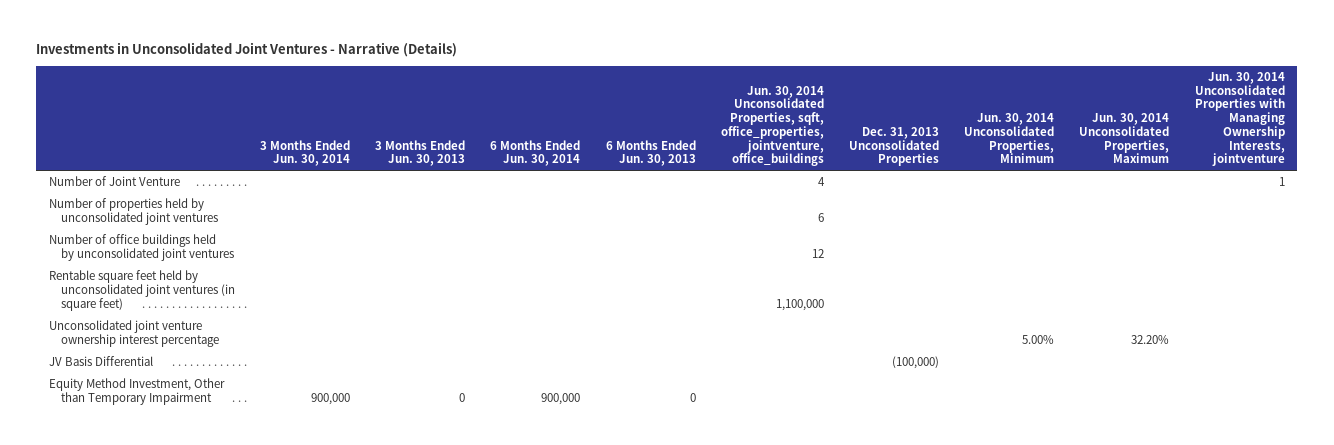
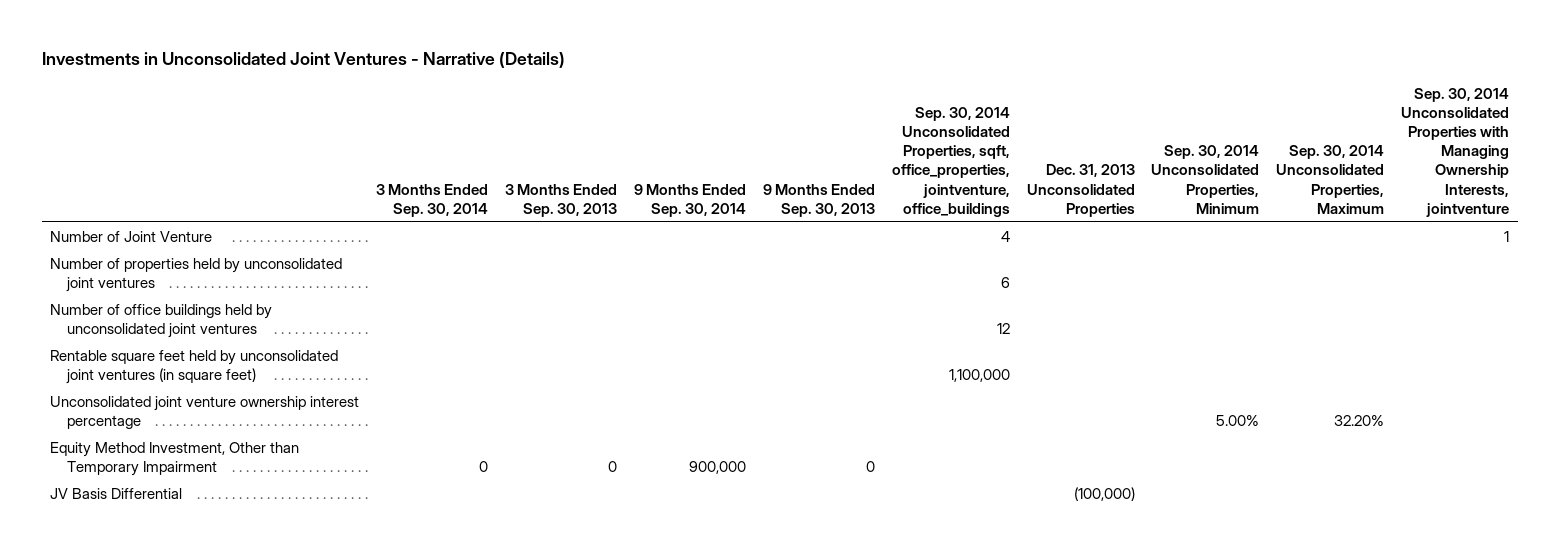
- | 3 Months Ended Jun. 30, 2014 | 3 Months Ended Jun. 30, 2013 | 6 Months Ended Jun. 30, 2014 | 6 Months Ended Jun. 30, 2013 | Jun. 30, 2014 Unconsolidated Properties, sqft, office_properties, jointventure, office_buildings | Dec. 31, 2013 Unconsolidated Properties | Jun. 30, 2014 Unconsolidated Properties, Minimum | Jun. 30, 2014 Unconsolidated Properties, Maximum | Jun. 30, 2014 Unconsolidated Properties with Managing Ownership Interests, jointventure
+ | 3 Months Ended Sep. 30, 2014 | 3 Months Ended Sep. 30, 2013 | 9 Months Ended Sep. 30, 2014 | 9 Months Ended Sep. 30, 2013 | Sep. 30, 2014 Unconsolidated Properties, sqft, office_properties, jointventure, office_buildings | Dec. 31, 2013 Unconsolidated Properties | Sep. 30, 2014 Unconsolidated Properties, Minimum | Sep. 30, 2014 Unconsolidated Properties, Maximum | Sep. 30, 2014 Unconsolidated Properties with Managing Ownership Interests, jointventure
moved down: JV Basis Differential | | | | | | (100,000) | | |

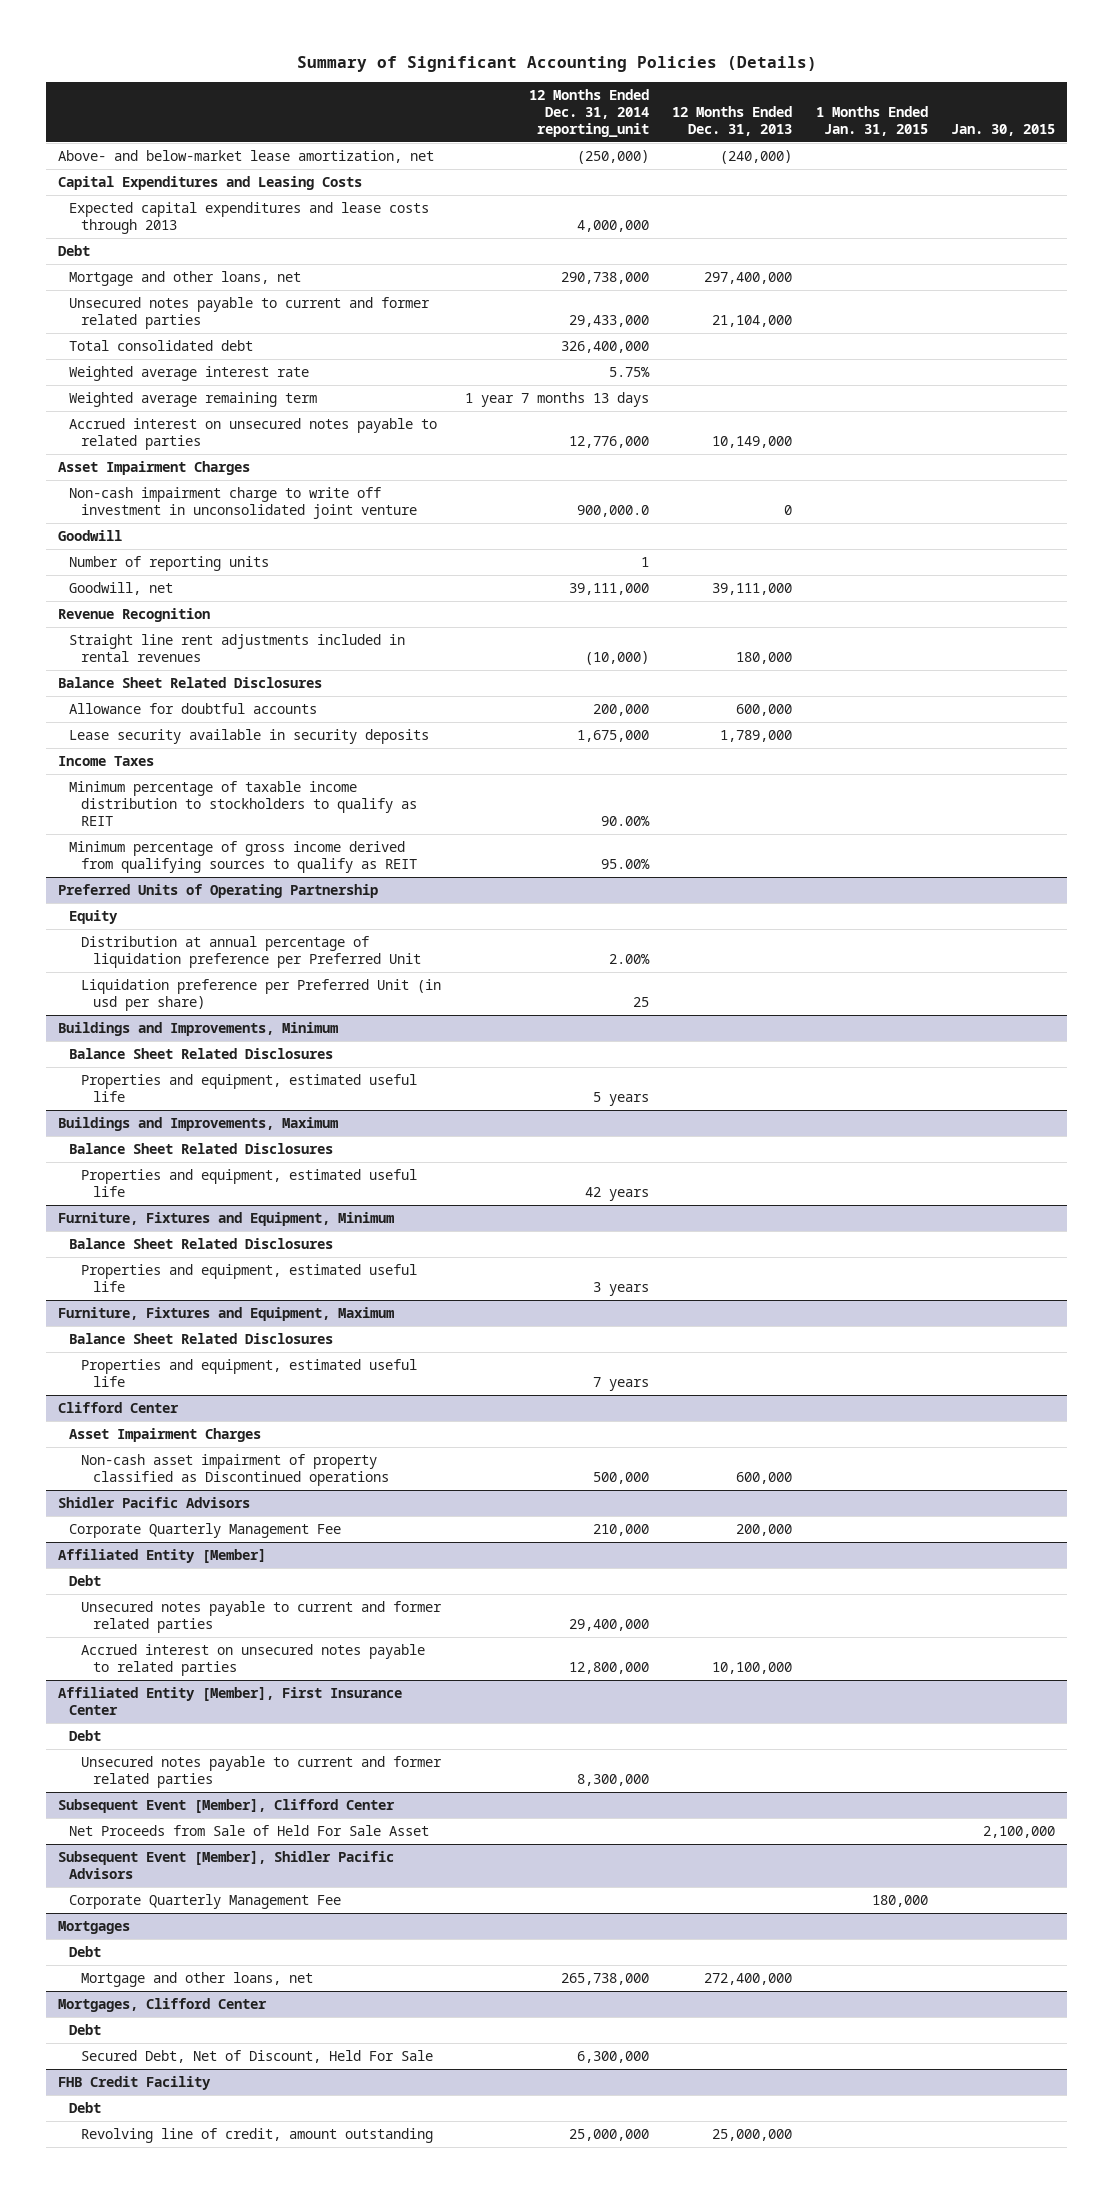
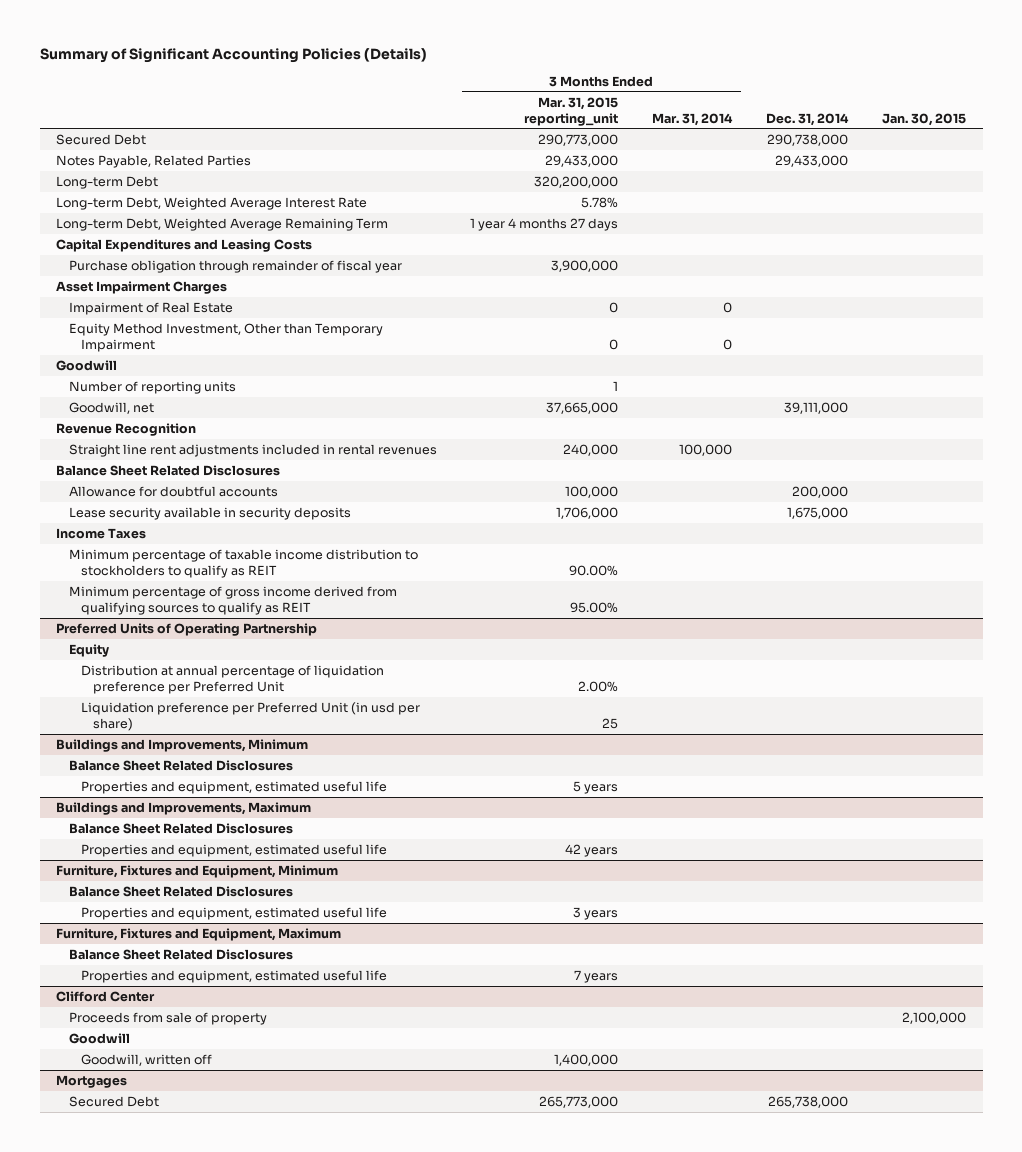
- | 12 Months Ended Dec. 31, 2014 reporting_unit | 12 Months Ended Dec. 31, 2013 | 1 Months Ended Jan. 31, 2015 | Jan. 30, 2015
+ | 3 Months Ended Mar. 31, 2015 reporting_unit | 3 Months Ended Mar. 31, 2014 | Dec. 31, 2014 | Jan. 30, 2015
- Above- and below-market lease amortization, net | (250,000) | (240,000) | |
+ Secured Debt | 290,773,000 | | 290,738,000 |
+ Notes Payable, Related Parties | 29,433,000 | | 29,433,000 |
+ Long-term Debt | 320,200,000 | | |
+ Long-term Debt, Weighted Average Interest Rate | 5.78% | | |
+ Long-term Debt, Weighted Average Remaining Term | 1 year 4 months 27 days | | |
- Expected capital expenditures and lease costs through 2013 | 4,000,000 | | |
- Debt
- Mortgage and other loans, net | 290,738,000 | 297,400,000 | |
- Unsecured notes payable to current and former related parties | 29,433,000 | 21,104,000 | |
- Total consolidated debt | 326,400,000 | | |
- Weighted average interest rate | 5.75% | | |
- Weighted average remaining term | 1 year 7 months 13 days | | |
- Accrued interest on unsecured notes payable to related parties | 12,776,000 | 10,149,000 | |
+ Purchase obligation through remainder of fiscal year | 3,900,000 | | |
- Non-cash impairment charge to write off investment in unconsolidated joint venture | 900,000.0 | 0 | |
+ Impairment of Real Estate | 0 | 0 | |
+ Equity Method Investment, Other than Temporary Impairment | 0 | 0 | |
@ Clifford Center
- Asset Impairment Charges
- Non-cash asset impairment of property classified as Discontinued operations | 500,000 | 600,000 | |
- Shidler Pacific Advisors
- Corporate Quarterly Management Fee | 210,000 | 200,000 | |
- Affiliated Entity [Member]
- Debt
- Unsecured notes payable to current and former related parties | 29,400,000 | | |
- Accrued interest on unsecured notes payable to related parties | 12,800,000 | 10,100,000 | |
- Affiliated Entity [Member], First Insurance Center
- Debt
- Unsecured notes payable to current and former related parties | 8,300,000 | | |
- Subsequent Event [Member], Clifford Center
- Net Proceeds from Sale of Held For Sale Asset | | | | 2,100,000
- Subsequent Event [Member], Shidler Pacific Advisors
- Corporate Quarterly Management Fee | | | 180,000 |
@ Clifford Center
+ Proceeds from sale of property | | | | 2,100,000
+ Goodwill
+ Goodwill, written off | 1,400,000 | | |
@ Mortgages
- Debt
- Mortgage and other loans, net | 265,738,000 | 272,400,000 | |
- Mortgages, Clifford Center
- Debt
- Secured Debt, Net of Discount, Held For Sale | 6,300,000 | | |
- FHB Credit Facility
- Debt
- Revolving line of credit, amount outstanding | 25,000,000 | 25,000,000 | |
@ Mortgages
+ Secured Debt | 265,773,000 | | 265,738,000 |

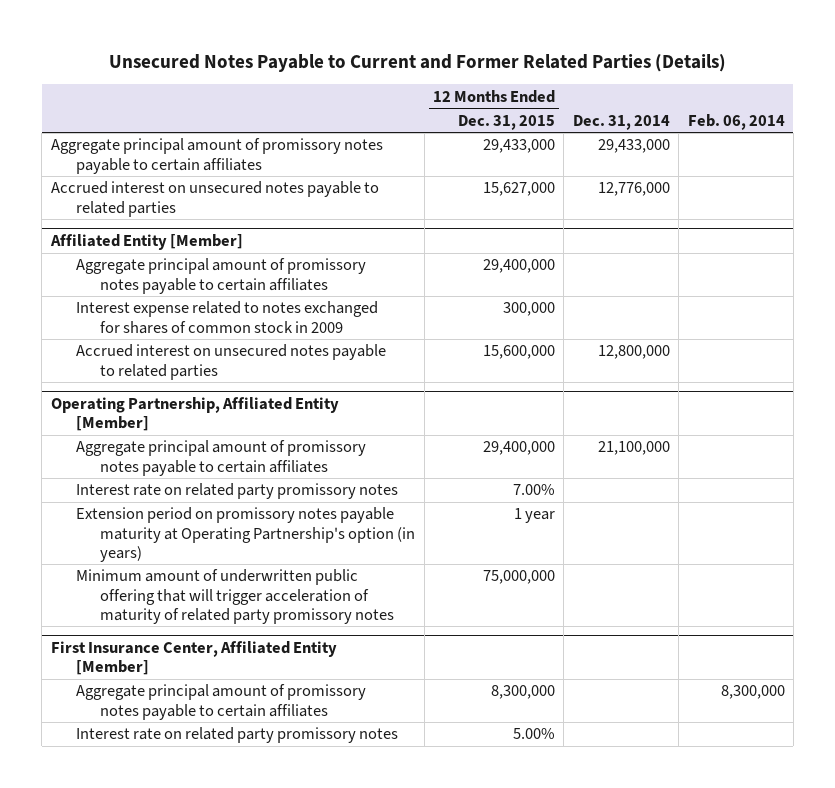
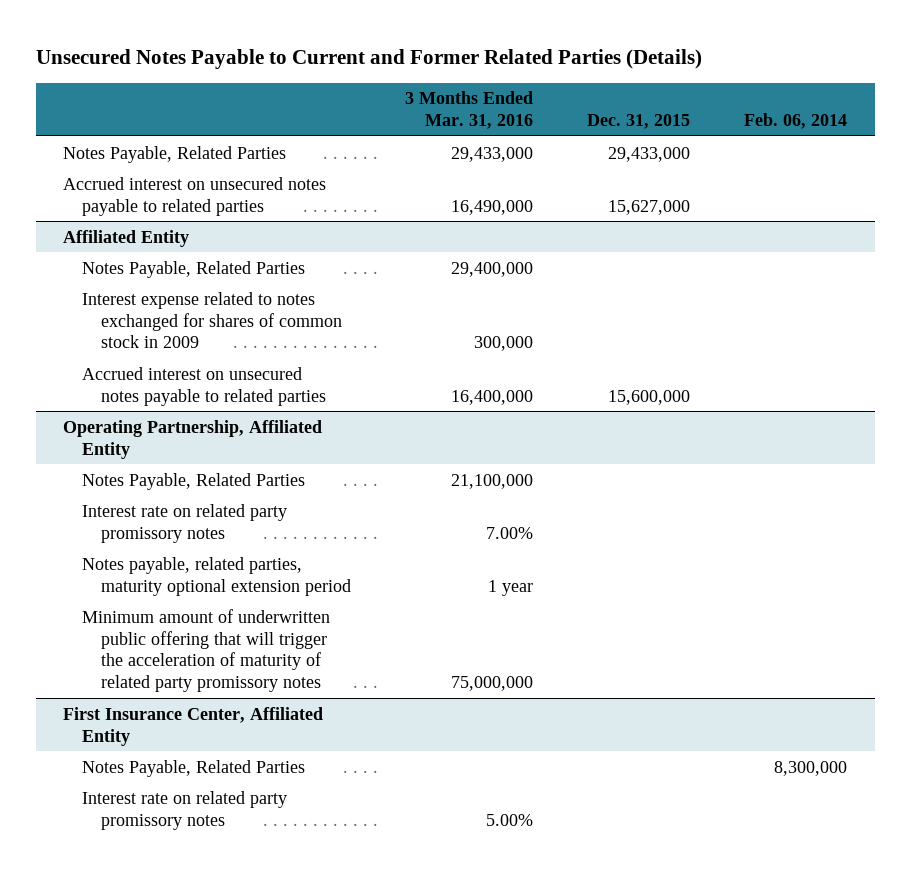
- | 12 Months Ended Dec. 31, 2015 | Dec. 31, 2014 | Feb. 06, 2014
+ | 3 Months Ended Mar. 31, 2016 | Dec. 31, 2015 | Feb. 06, 2014
- Aggregate principal amount of promissory notes payable to certain affiliates | 29,433,000 | 29,433,000 |
+ Notes Payable, Related Parties | 29,433,000 | 29,433,000 |
- Affiliated Entity [Member]
- Aggregate principal amount of promissory notes payable to certain affiliates | 29,400,000 | |
+ Affiliated Entity
+ Notes Payable, Related Parties | 29,400,000 | |
- Operating Partnership, Affiliated Entity [Member]
- Aggregate principal amount of promissory notes payable to certain affiliates | 29,400,000 | 21,100,000 |
+ Operating Partnership, Affiliated Entity
+ Notes Payable, Related Parties | 21,100,000 | |
- Extension period on promissory notes payable maturity at Operating Partnership's option (in years) | 1 year | |
- Minimum amount of underwritten public offering that will trigger acceleration of maturity of related party promissory notes | 75,000,000 | |
- First Insurance Center, Affiliated Entity [Member]
- Aggregate principal amount of promissory notes payable to certain affiliates | 8,300,000 | | 8,300,000
+ Notes payable, related parties, maturity optional extension period | 1 year | |
+ Minimum amount of underwritten public offering that will trigger the acceleration of maturity of related party promissory notes | 75,000,000 | |
+ First Insurance Center, Affiliated Entity
+ Notes Payable, Related Parties | | | 8,300,000

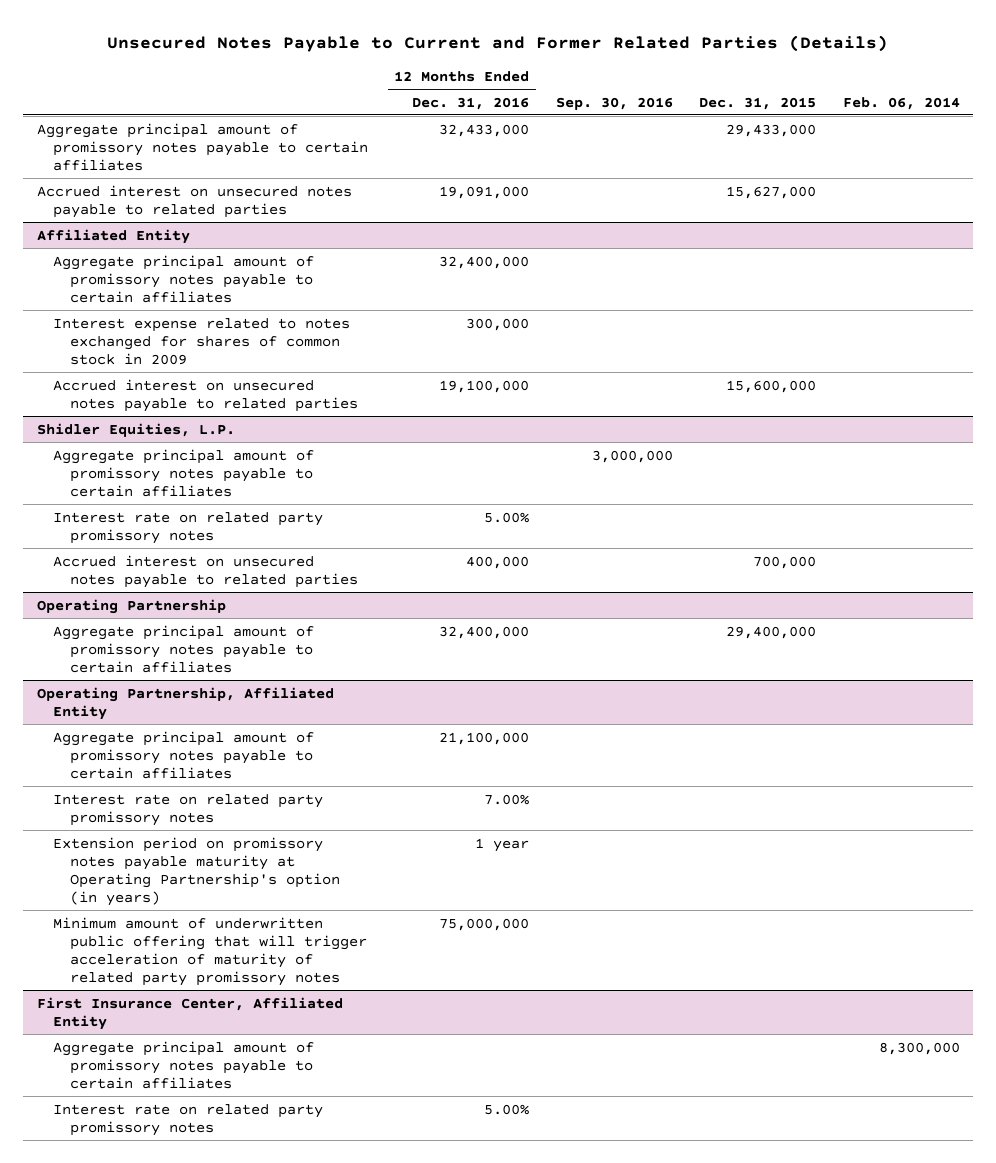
- | 3 Months Ended Mar. 31, 2016 | Dec. 31, 2015 | Feb. 06, 2014
+ | 12 Months Ended Dec. 31, 2016 | Sep. 30, 2016 | Dec. 31, 2015 | Feb. 06, 2014
- Notes Payable, Related Parties | 29,433,000 | 29,433,000 |
+ Aggregate principal amount of promissory notes payable to certain affiliates | 32,433,000 | | 29,433,000 |
@ Affiliated Entity
- Notes Payable, Related Parties | 29,400,000 | |
+ Aggregate principal amount of promissory notes payable to certain affiliates | 32,400,000 | | |
+ Shidler Equities, L.P.
+ Aggregate principal amount of promissory notes payable to certain affiliates | | 3,000,000 | |
+ Interest rate on related party promissory notes | 5.00% | | |
+ Accrued interest on unsecured notes payable to related parties | 400,000 | | 700,000 |
+ Operating Partnership
+ Aggregate principal amount of promissory notes payable to certain affiliates | 32,400,000 | | 29,400,000 |
@ Operating Partnership, Affiliated Entity
- Notes Payable, Related Parties | 21,100,000 | |
+ Aggregate principal amount of promissory notes payable to certain affiliates | 21,100,000 | | |
- Notes payable, related parties, maturity optional extension period | 1 year | |
- Minimum amount of underwritten public offering that will trigger the acceleration of maturity of related party promissory notes | 75,000,000 | |
+ Extension period on promissory notes payable maturity at Operating Partnership's option (in years) | 1 year | | |
+ Minimum amount of underwritten public offering that will trigger acceleration of maturity of related party promissory notes | 75,000,000 | | |
@ First Insurance Center, Affiliated Entity
- Notes Payable, Related Parties | | | 8,300,000
+ Aggregate principal amount of promissory notes payable to certain affiliates | | | | 8,300,000

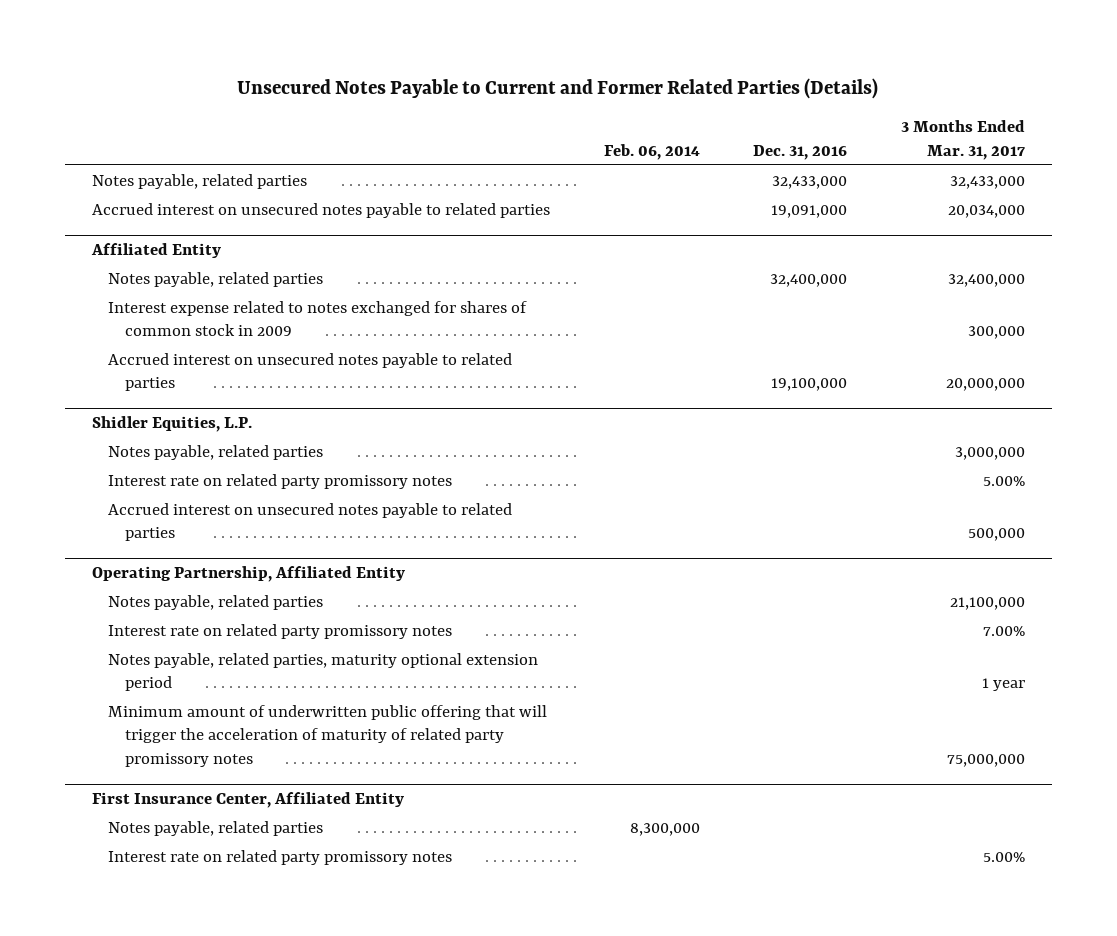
- | 12 Months Ended Dec. 31, 2016 | Sep. 30, 2016 | Dec. 31, 2015 | Feb. 06, 2014
+ | Feb. 06, 2014 | Dec. 31, 2016 | 3 Months Ended Mar. 31, 2017
- Aggregate principal amount of promissory notes payable to certain affiliates | 32,433,000 | | 29,433,000 |
+ Notes payable, related parties | | 32,433,000 | 32,433,000
@ Affiliated Entity
- Aggregate principal amount of promissory notes payable to certain affiliates | 32,400,000 | | |
+ Notes payable, related parties | | 32,400,000 | 32,400,000
@ Shidler Equities, L.P.
- Aggregate principal amount of promissory notes payable to certain affiliates | | 3,000,000 | |
+ Notes payable, related parties | | | 3,000,000
- Operating Partnership
- Aggregate principal amount of promissory notes payable to certain affiliates | 32,400,000 | | 29,400,000 |
@ Operating Partnership, Affiliated Entity
- Aggregate principal amount of promissory notes payable to certain affiliates | 21,100,000 | | |
+ Notes payable, related parties | | | 21,100,000
- Extension period on promissory notes payable maturity at Operating Partnership's option (in years) | 1 year | | |
- Minimum amount of underwritten public offering that will trigger acceleration of maturity of related party promissory notes | 75,000,000 | | |
+ Notes payable, related parties, maturity optional extension period | | | 1 year
+ Minimum amount of underwritten public offering that will trigger the acceleration of maturity of related party promissory notes | | | 75,000,000
@ First Insurance Center, Affiliated Entity
- Aggregate principal amount of promissory notes payable to certain affiliates | | | | 8,300,000
+ Notes payable, related parties | 8,300,000 | |

